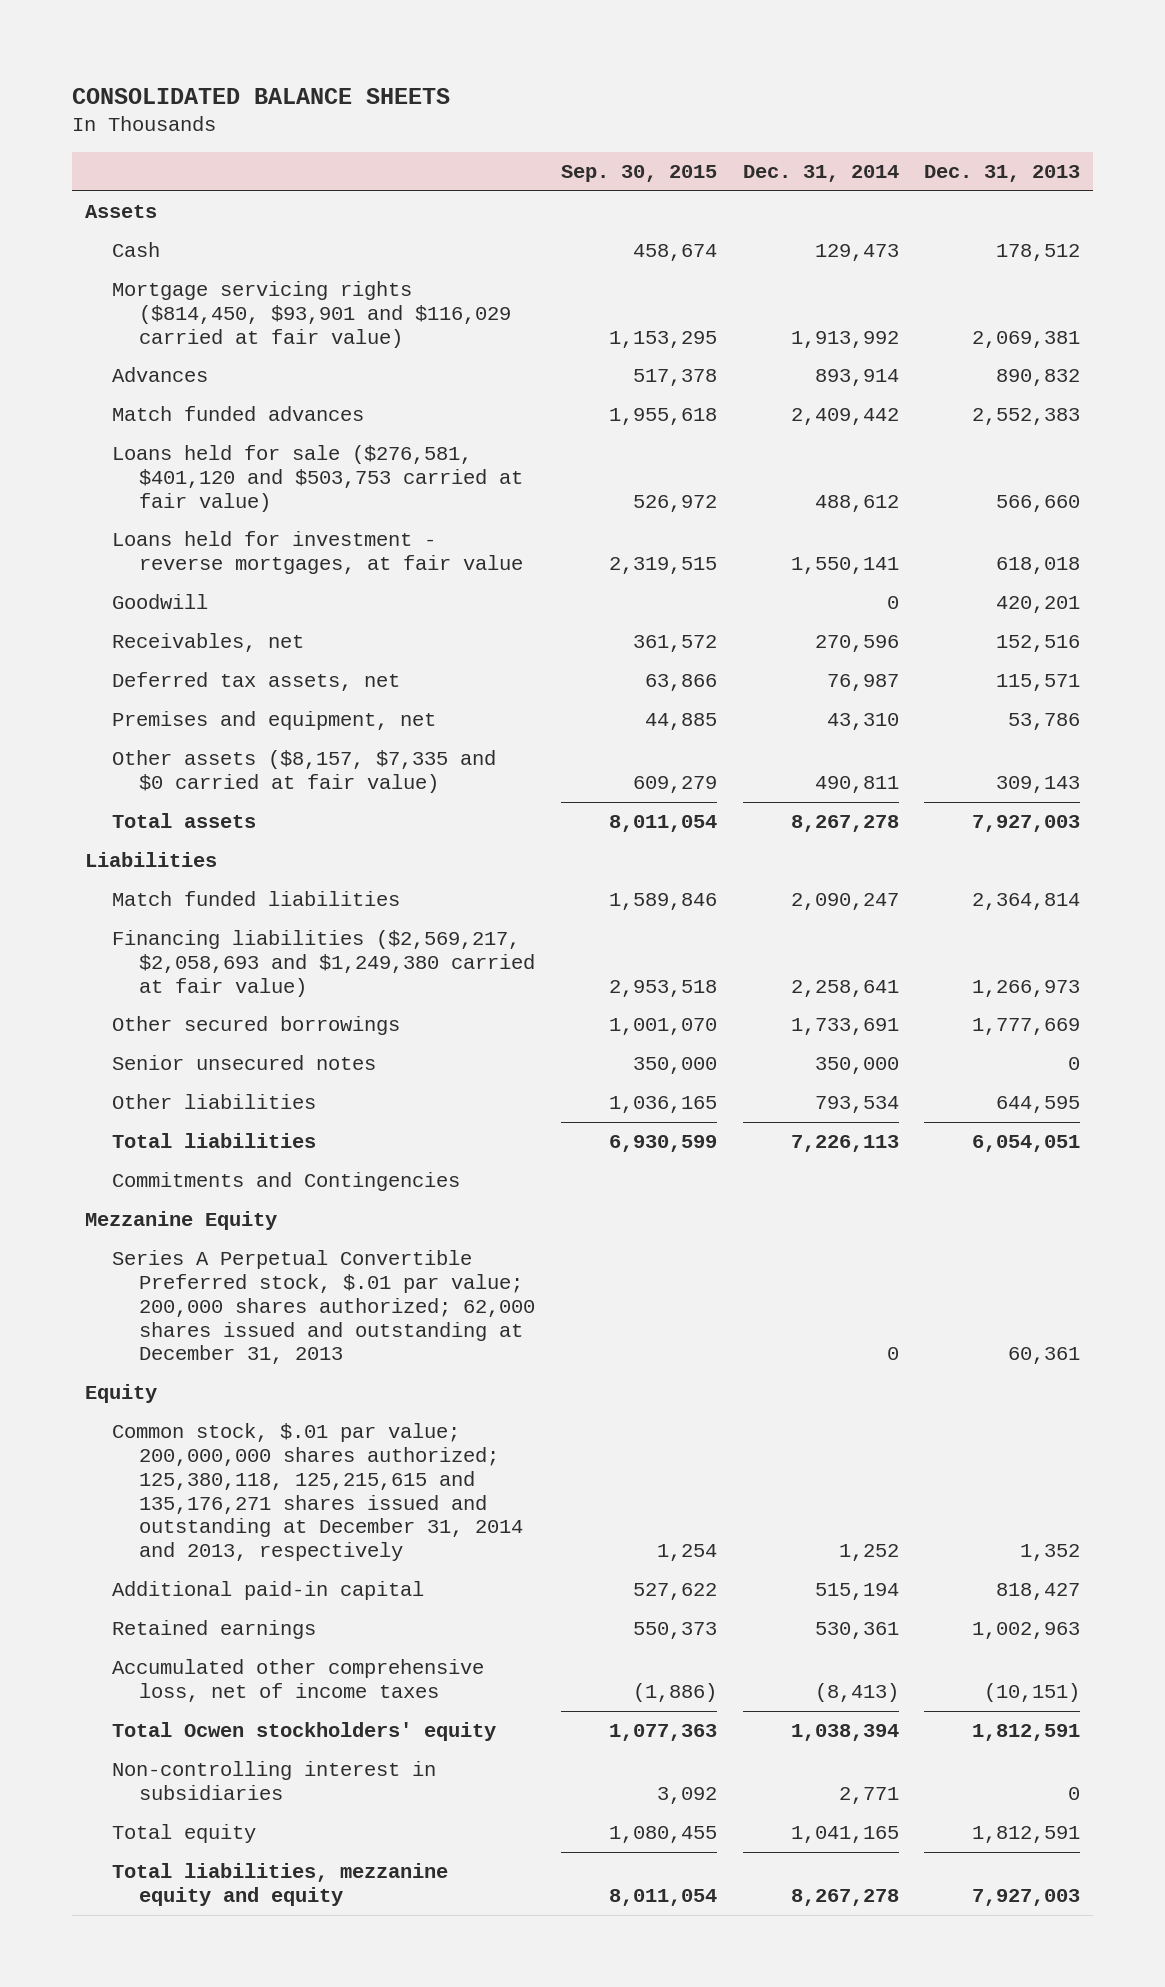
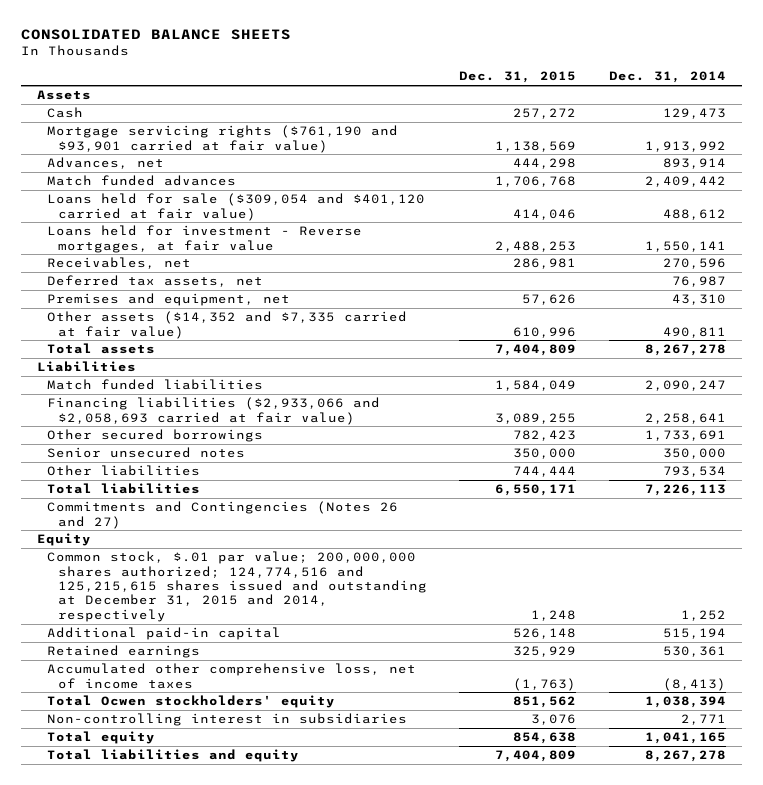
- | Sep. 30, 2015 | Dec. 31, 2014 | Dec. 31, 2013
+ | Dec. 31, 2015 | Dec. 31, 2014
- Mortgage servicing rights ($814,450, $93,901 and $116,029 carried at fair value) | 1,153,295 | 1,913,992 | 2,069,381
- Advances | 517,378 | 893,914 | 890,832
+ Mortgage servicing rights ($761,190 and $93,901 carried at fair value) | 1,138,569 | 1,913,992
+ Advances, net | 444,298 | 893,914
- Loans held for sale ($276,581, $401,120 and $503,753 carried at fair value) | 526,972 | 488,612 | 566,660
- Loans held for investment - reverse mortgages, at fair value | 2,319,515 | 1,550,141 | 618,018
- Goodwill | | 0 | 420,201
+ Loans held for sale ($309,054 and $401,120 carried at fair value) | 414,046 | 488,612
+ Loans held for investment - Reverse mortgages, at fair value | 2,488,253 | 1,550,141
- Other assets ($8,157, $7,335 and $0 carried at fair value) | 609,279 | 490,811 | 309,143
+ Other assets ($14,352 and $7,335 carried at fair value) | 610,996 | 490,811
- Financing liabilities ($2,569,217, $2,058,693 and $1,249,380 carried at fair value) | 2,953,518 | 2,258,641 | 1,266,973
+ Financing liabilities ($2,933,066 and $2,058,693 carried at fair value) | 3,089,255 | 2,258,641
- Commitments and Contingencies
- Mezzanine Equity
- Series A Perpetual Convertible Preferred stock, $.01 par value; 200,000 shares authorized; 62,000 shares issued and outstanding at December 31, 2013 | | 0 | 60,361
+ Commitments and Contingencies (Notes 26 and 27)
- Common stock, $.01 par value; 200,000,000 shares authorized; 125,380,118, 125,215,615 and 135,176,271 shares issued and outstanding at December 31, 2014 and 2013, respectively | 1,254 | 1,252 | 1,352
+ Common stock, $.01 par value; 200,000,000 shares authorized; 124,774,516 and 125,215,615 shares issued and outstanding at December 31, 2015 and 2014, respectively | 1,248 | 1,252
- Total liabilities, mezzanine equity and equity | 8,011,054 | 8,267,278 | 7,927,003
+ Total liabilities and equity | 7,404,809 | 8,267,278

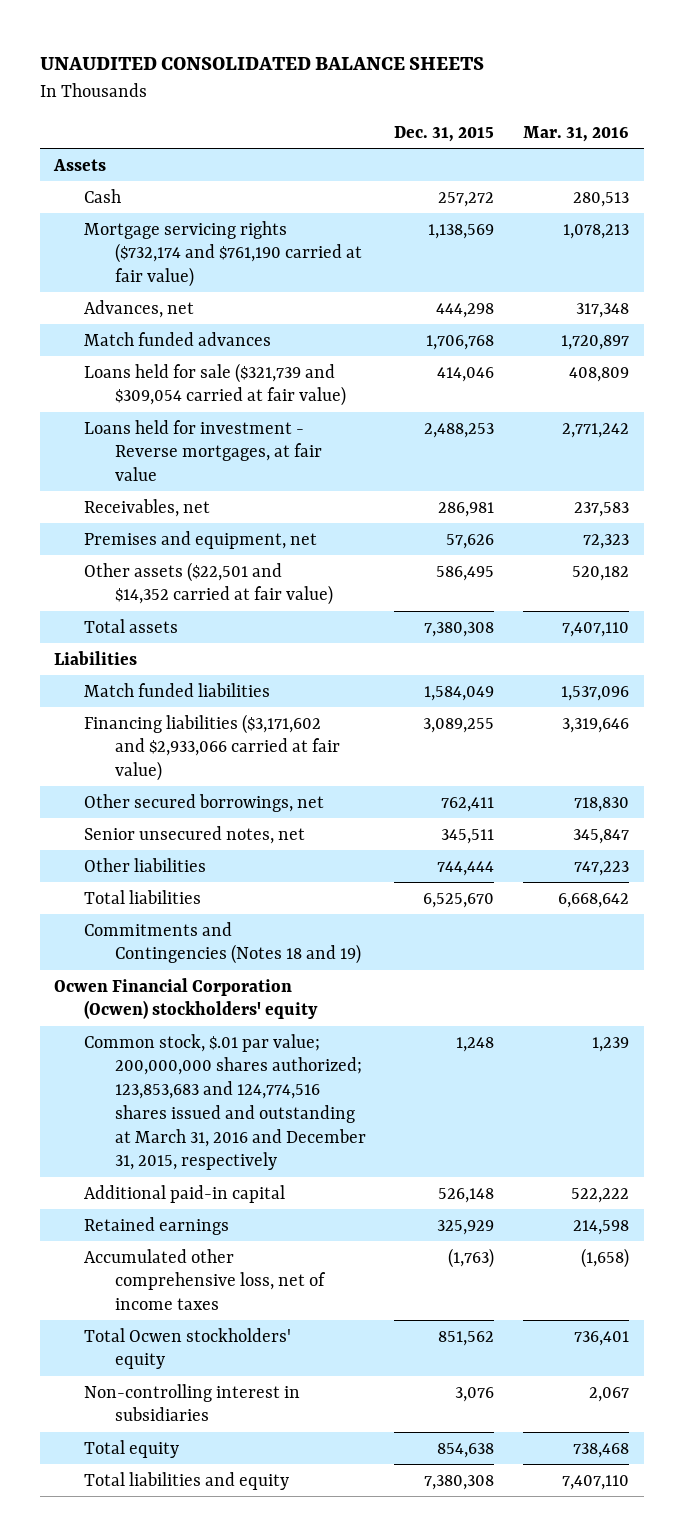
- CONSOLIDATED BALANCE SHEETS
+ UNAUDITED CONSOLIDATED BALANCE SHEETS
- | Dec. 31, 2015 | Dec. 31, 2014
+ | Dec. 31, 2015 | Mar. 31, 2016
- Mortgage servicing rights ($761,190 and $93,901 carried at fair value) | 1,138,569 | 1,913,992
+ Mortgage servicing rights ($732,174 and $761,190 carried at fair value) | 1,138,569 | 1,078,213
- Loans held for sale ($309,054 and $401,120 carried at fair value) | 414,046 | 488,612
+ Loans held for sale ($321,739 and $309,054 carried at fair value) | 414,046 | 408,809
- Deferred tax assets, net | | 76,987
- Other assets ($14,352 and $7,335 carried at fair value) | 610,996 | 490,811
- Total assets | 7,404,809 | 8,267,278
+ Other assets ($22,501 and $14,352 carried at fair value) | 586,495 | 520,182
+ Total assets | 7,380,308 | 7,407,110
- Financing liabilities ($2,933,066 and $2,058,693 carried at fair value) | 3,089,255 | 2,258,641
- Other secured borrowings | 782,423 | 1,733,691
- Senior unsecured notes | 350,000 | 350,000
+ Financing liabilities ($3,171,602 and $2,933,066 carried at fair value) | 3,089,255 | 3,319,646
+ Other secured borrowings, net | 762,411 | 718,830
+ Senior unsecured notes, net | 345,511 | 345,847
- Total liabilities | 6,550,171 | 7,226,113
- Commitments and Contingencies (Notes 26 and 27)
- Equity
- Common stock, $.01 par value; 200,000,000 shares authorized; 124,774,516 and 125,215,615 shares issued and outstanding at December 31, 2015 and 2014, respectively | 1,248 | 1,252
+ Total liabilities | 6,525,670 | 6,668,642
+ Commitments and Contingencies (Notes 18 and 19)
+ Ocwen Financial Corporation (Ocwen) stockholders' equity
+ Common stock, $.01 par value; 200,000,000 shares authorized; 123,853,683 and 124,774,516 shares issued and outstanding at March 31, 2016 and December 31, 2015, respectively | 1,248 | 1,239
- Total liabilities and equity | 7,404,809 | 8,267,278
+ Total liabilities and equity | 7,380,308 | 7,407,110

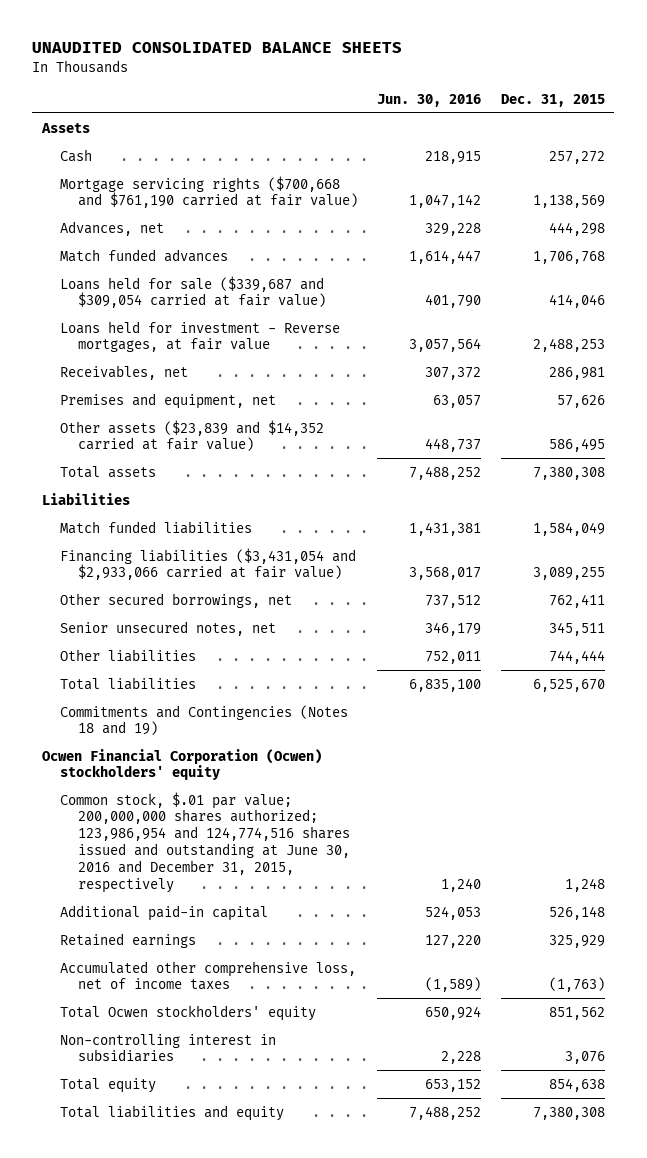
- | Dec. 31, 2015 | Mar. 31, 2016
+ | Jun. 30, 2016 | Dec. 31, 2015
- Mortgage servicing rights ($732,174 and $761,190 carried at fair value) | 1,138,569 | 1,078,213
+ Mortgage servicing rights ($700,668 and $761,190 carried at fair value) | 1,047,142 | 1,138,569
- Loans held for sale ($321,739 and $309,054 carried at fair value) | 414,046 | 408,809
+ Loans held for sale ($339,687 and $309,054 carried at fair value) | 401,790 | 414,046
- Other assets ($22,501 and $14,352 carried at fair value) | 586,495 | 520,182
+ Other assets ($23,839 and $14,352 carried at fair value) | 448,737 | 586,495
- Financing liabilities ($3,171,602 and $2,933,066 carried at fair value) | 3,089,255 | 3,319,646
+ Financing liabilities ($3,431,054 and $2,933,066 carried at fair value) | 3,568,017 | 3,089,255
- Common stock, $.01 par value; 200,000,000 shares authorized; 123,853,683 and 124,774,516 shares issued and outstanding at March 31, 2016 and December 31, 2015, respectively | 1,248 | 1,239
+ Common stock, $.01 par value; 200,000,000 shares authorized; 123,986,954 and 124,774,516 shares issued and outstanding at June 30, 2016 and December 31, 2015, respectively | 1,240 | 1,248

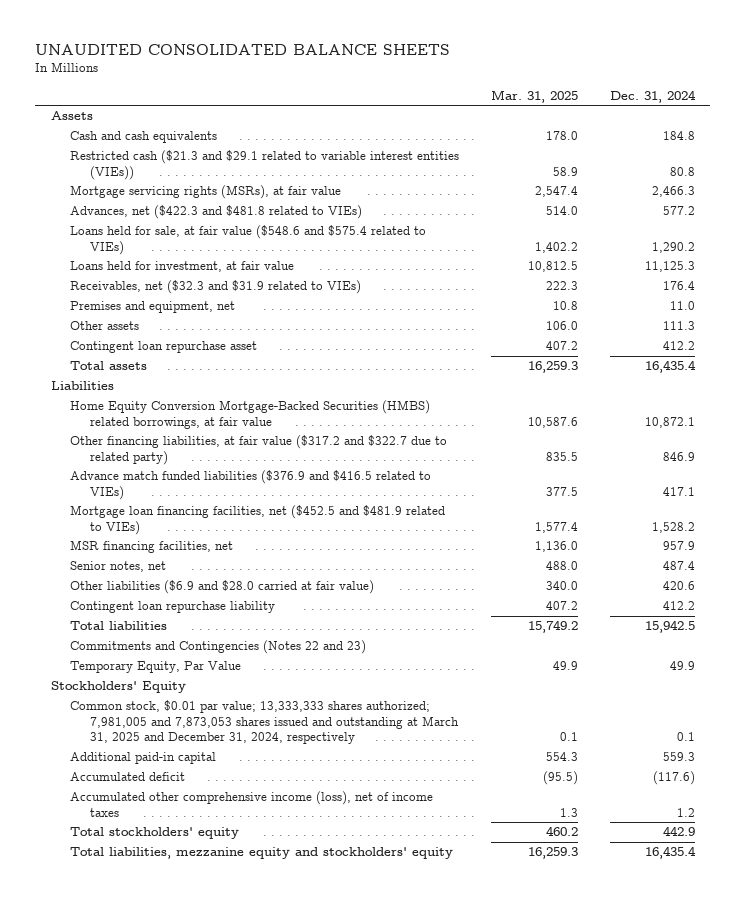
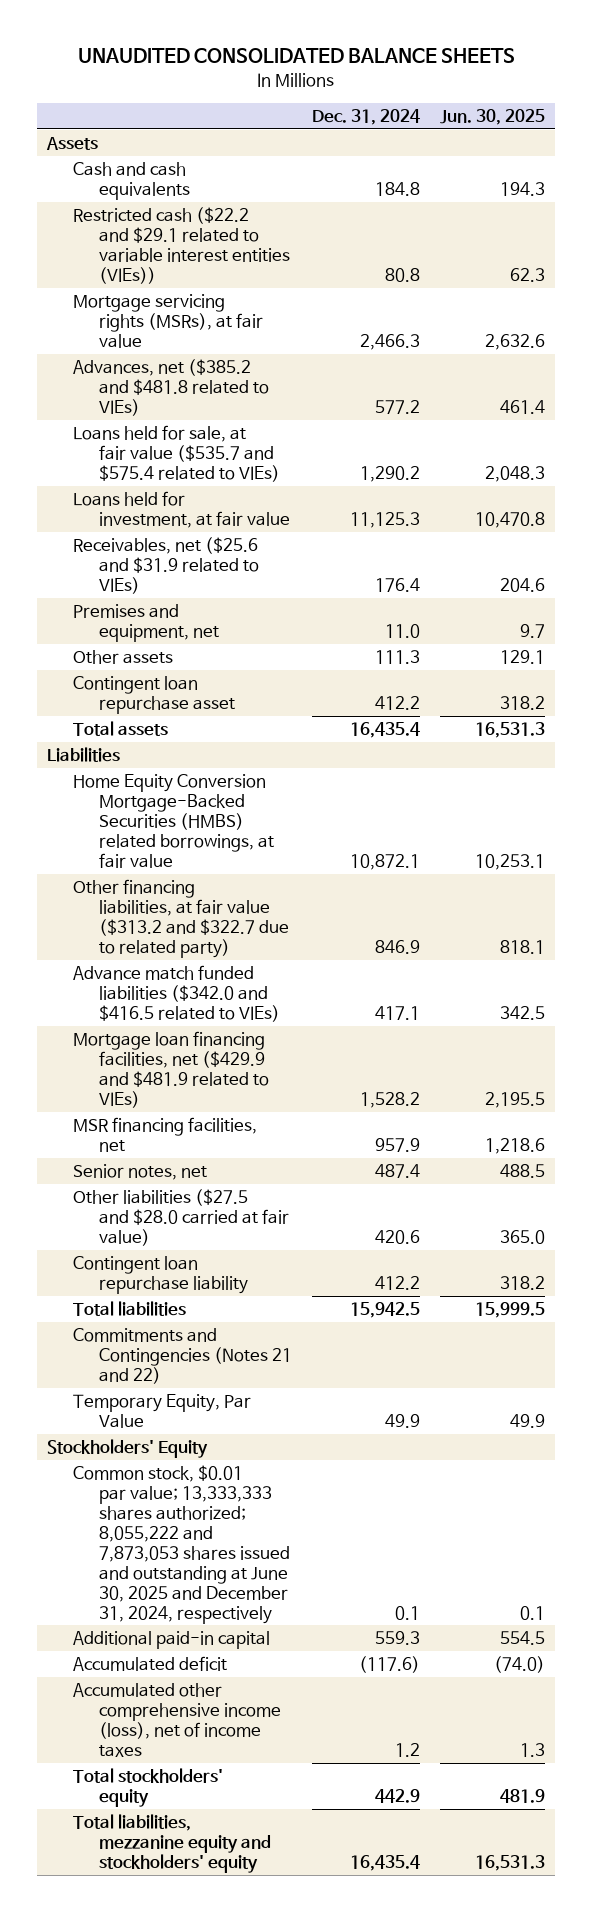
- | Mar. 31, 2025 | Dec. 31, 2024
+ | Dec. 31, 2024 | Jun. 30, 2025
- Restricted cash ($21.3 and $29.1 related to variable interest entities (VIEs)) | 58.9 | 80.8
+ Restricted cash ($22.2 and $29.1 related to variable interest entities (VIEs)) | 80.8 | 62.3
- Advances, net ($422.3 and $481.8 related to VIEs) | 514.0 | 577.2
- Loans held for sale, at fair value ($548.6 and $575.4 related to VIEs) | 1,402.2 | 1,290.2
+ Advances, net ($385.2 and $481.8 related to VIEs) | 577.2 | 461.4
+ Loans held for sale, at fair value ($535.7 and $575.4 related to VIEs) | 1,290.2 | 2,048.3
- Receivables, net ($32.3 and $31.9 related to VIEs) | 222.3 | 176.4
+ Receivables, net ($25.6 and $31.9 related to VIEs) | 176.4 | 204.6
- Other financing liabilities, at fair value ($317.2 and $322.7 due to related party) | 835.5 | 846.9
- Advance match funded liabilities ($376.9 and $416.5 related to VIEs) | 377.5 | 417.1
- Mortgage loan financing facilities, net ($452.5 and $481.9 related to VIEs) | 1,577.4 | 1,528.2
+ Other financing liabilities, at fair value ($313.2 and $322.7 due to related party) | 846.9 | 818.1
+ Advance match funded liabilities ($342.0 and $416.5 related to VIEs) | 417.1 | 342.5
+ Mortgage loan financing facilities, net ($429.9 and $481.9 related to VIEs) | 1,528.2 | 2,195.5
- Other liabilities ($6.9 and $28.0 carried at fair value) | 340.0 | 420.6
+ Other liabilities ($27.5 and $28.0 carried at fair value) | 420.6 | 365.0
- Commitments and Contingencies (Notes 22 and 23)
+ Commitments and Contingencies (Notes 21 and 22)
- Common stock, $0.01 par value; 13,333,333 shares authorized; 7,981,005 and 7,873,053 shares issued and outstanding at March 31, 2025 and December 31, 2024, respectively | 0.1 | 0.1
+ Common stock, $0.01 par value; 13,333,333 shares authorized; 8,055,222 and 7,873,053 shares issued and outstanding at June 30, 2025 and December 31, 2024, respectively | 0.1 | 0.1

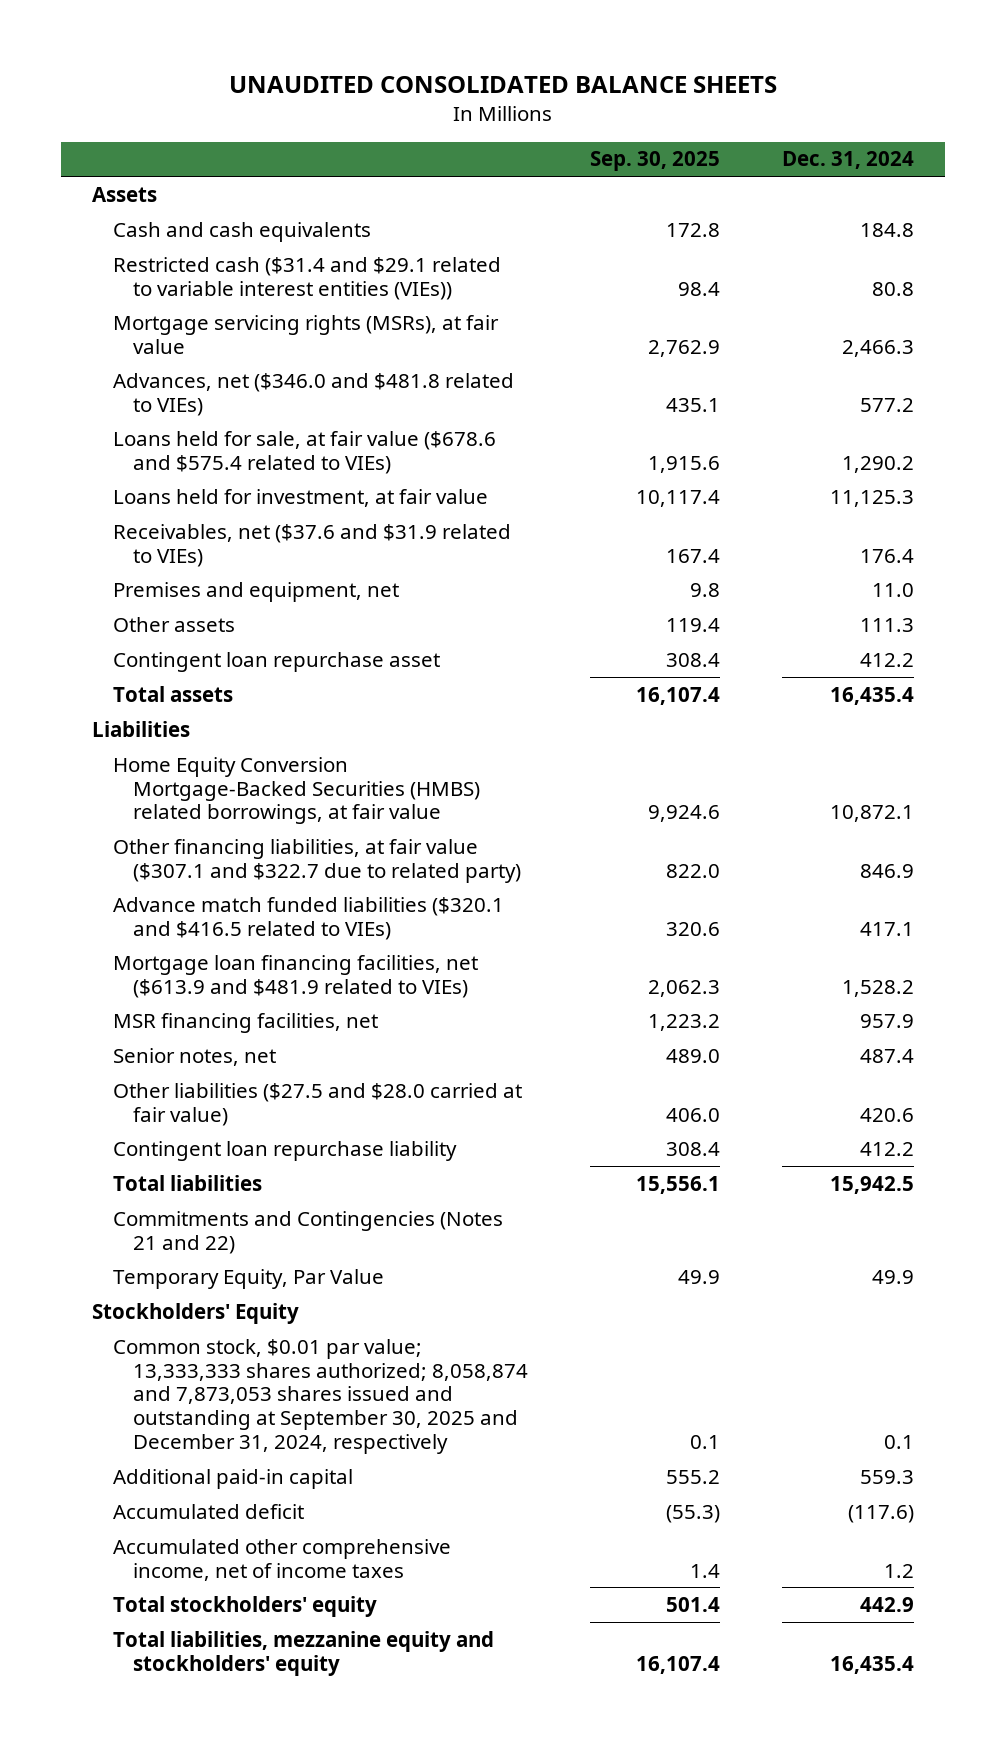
- | Dec. 31, 2024 | Jun. 30, 2025
+ | Sep. 30, 2025 | Dec. 31, 2024
- Restricted cash ($22.2 and $29.1 related to variable interest entities (VIEs)) | 80.8 | 62.3
+ Restricted cash ($31.4 and $29.1 related to variable interest entities (VIEs)) | 98.4 | 80.8
- Advances, net ($385.2 and $481.8 related to VIEs) | 577.2 | 461.4
- Loans held for sale, at fair value ($535.7 and $575.4 related to VIEs) | 1,290.2 | 2,048.3
+ Advances, net ($346.0 and $481.8 related to VIEs) | 435.1 | 577.2
+ Loans held for sale, at fair value ($678.6 and $575.4 related to VIEs) | 1,915.6 | 1,290.2
- Receivables, net ($25.6 and $31.9 related to VIEs) | 176.4 | 204.6
+ Receivables, net ($37.6 and $31.9 related to VIEs) | 167.4 | 176.4
- Other financing liabilities, at fair value ($313.2 and $322.7 due to related party) | 846.9 | 818.1
- Advance match funded liabilities ($342.0 and $416.5 related to VIEs) | 417.1 | 342.5
- Mortgage loan financing facilities, net ($429.9 and $481.9 related to VIEs) | 1,528.2 | 2,195.5
+ Other financing liabilities, at fair value ($307.1 and $322.7 due to related party) | 822.0 | 846.9
+ Advance match funded liabilities ($320.1 and $416.5 related to VIEs) | 320.6 | 417.1
+ Mortgage loan financing facilities, net ($613.9 and $481.9 related to VIEs) | 2,062.3 | 1,528.2
- Common stock, $0.01 par value; 13,333,333 shares authorized; 8,055,222 and 7,873,053 shares issued and outstanding at June 30, 2025 and December 31, 2024, respectively | 0.1 | 0.1
+ Common stock, $0.01 par value; 13,333,333 shares authorized; 8,058,874 and 7,873,053 shares issued and outstanding at September 30, 2025 and December 31, 2024, respectively | 0.1 | 0.1
- Accumulated other comprehensive income (loss), net of income taxes | 1.2 | 1.3
+ Accumulated other comprehensive income, net of income taxes | 1.4 | 1.2

